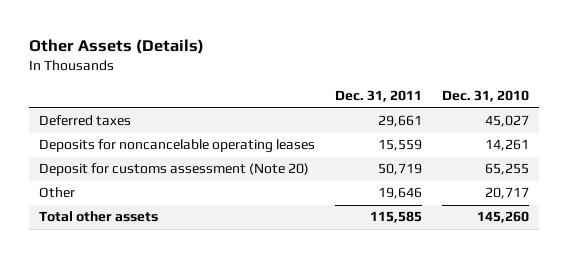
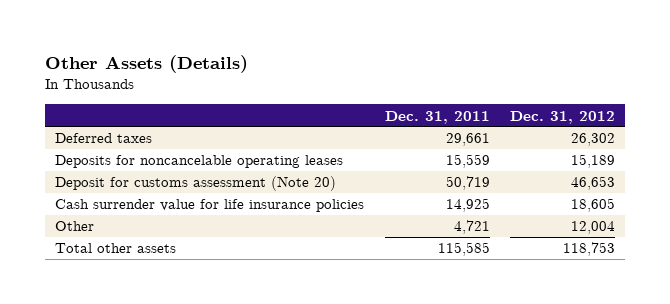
- | Dec. 31, 2011 | Dec. 31, 2010
+ | Dec. 31, 2011 | Dec. 31, 2012
- Other | 19,646 | 20,717
+ Cash surrender value for life insurance policies | 14,925 | 18,605
+ Other | 4,721 | 12,004

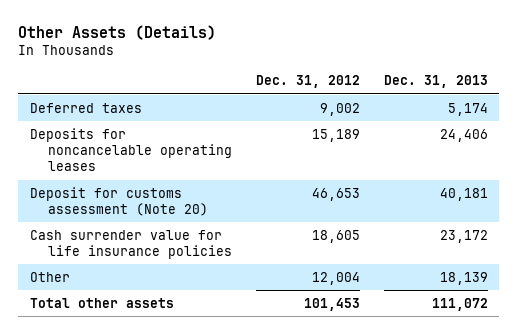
- | Dec. 31, 2011 | Dec. 31, 2012
+ | Dec. 31, 2012 | Dec. 31, 2013
- Deferred taxes | 29,661 | 26,302
+ Deferred taxes | 9,002 | 5,174
- Total other assets | 115,585 | 118,753
+ Total other assets | 101,453 | 111,072

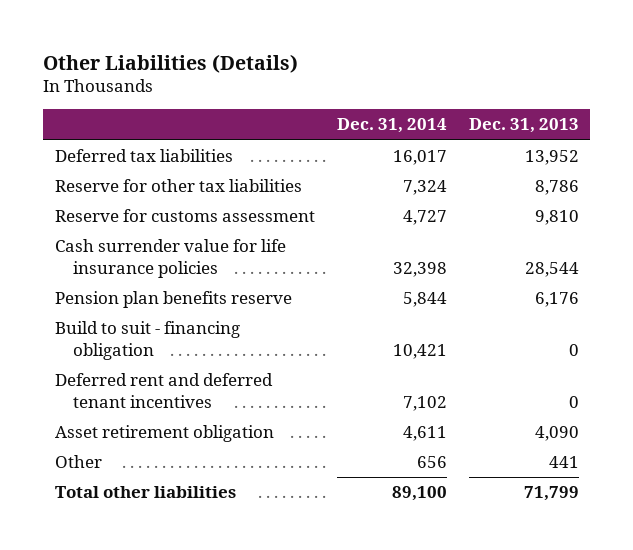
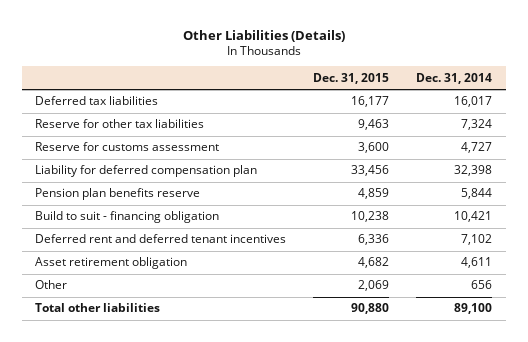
- | Dec. 31, 2014 | Dec. 31, 2013
+ | Dec. 31, 2015 | Dec. 31, 2014
- Cash surrender value for life insurance policies | 32,398 | 28,544
+ Liability for deferred compensation plan | 33,456 | 32,398

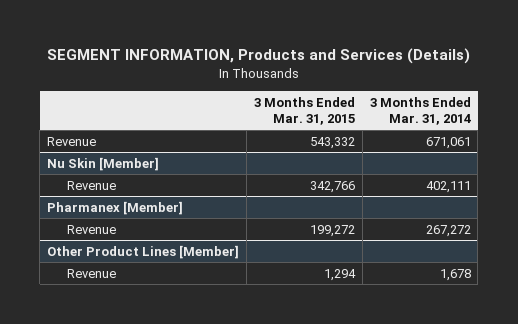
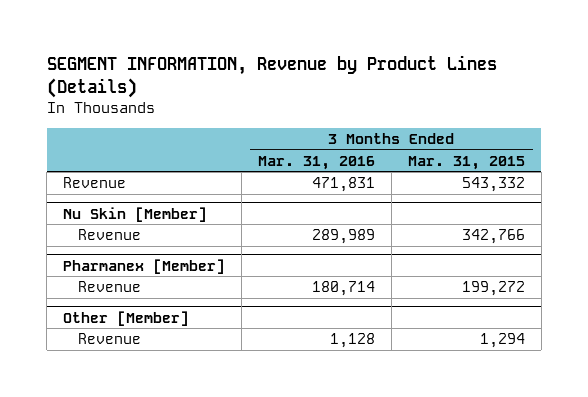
- SEGMENT INFORMATION, Products and Services (Details)
+ SEGMENT INFORMATION, Revenue by Product Lines (Details)
- | 3 Months Ended Mar. 31, 2015 | 3 Months Ended Mar. 31, 2014
+ | 3 Months Ended Mar. 31, 2016 | 3 Months Ended Mar. 31, 2015
- Other Product Lines [Member]
+ Other [Member]

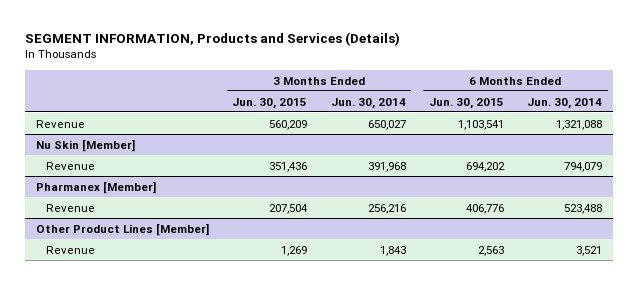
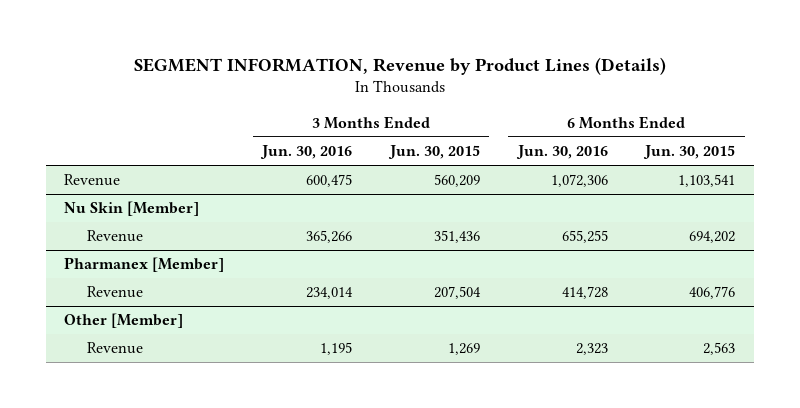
- SEGMENT INFORMATION, Products and Services (Details)
+ SEGMENT INFORMATION, Revenue by Product Lines (Details)
- | 3 Months Ended Jun. 30, 2015 | 3 Months Ended Jun. 30, 2014 | 6 Months Ended Jun. 30, 2015 | 6 Months Ended Jun. 30, 2014
+ | 3 Months Ended Jun. 30, 2016 | 3 Months Ended Jun. 30, 2015 | 6 Months Ended Jun. 30, 2016 | 6 Months Ended Jun. 30, 2015
- Other Product Lines [Member]
+ Other [Member]

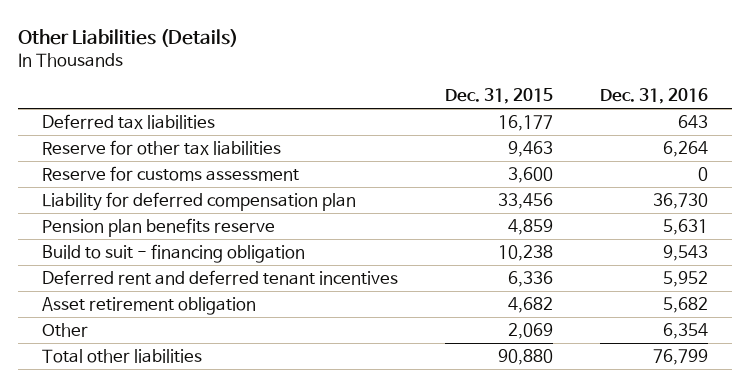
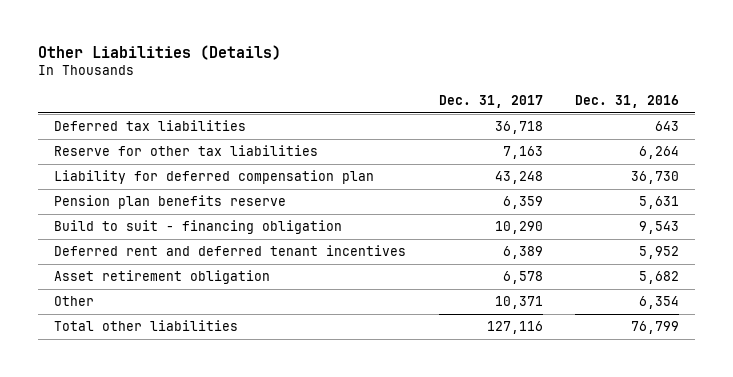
- | Dec. 31, 2015 | Dec. 31, 2016
+ | Dec. 31, 2017 | Dec. 31, 2016
- Reserve for customs assessment | 3,600 | 0

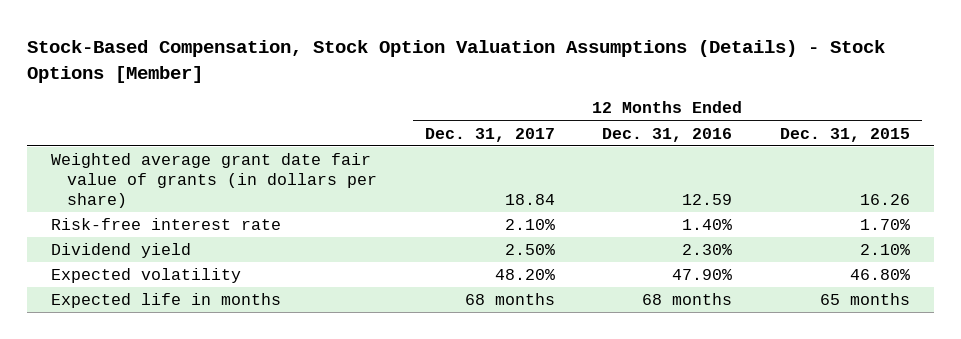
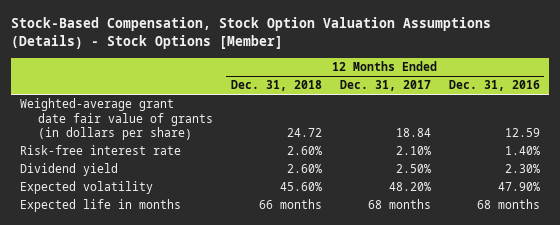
- | 12 Months Ended Dec. 31, 2017 | 12 Months Ended Dec. 31, 2016 | 12 Months Ended Dec. 31, 2015
+ | 12 Months Ended Dec. 31, 2018 | 12 Months Ended Dec. 31, 2017 | 12 Months Ended Dec. 31, 2016
- Weighted average grant date fair value of grants (in dollars per share) | 18.84 | 12.59 | 16.26
+ Weighted-average grant date fair value of grants (in dollars per share) | 24.72 | 18.84 | 12.59

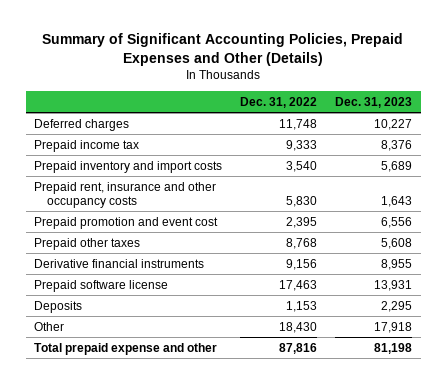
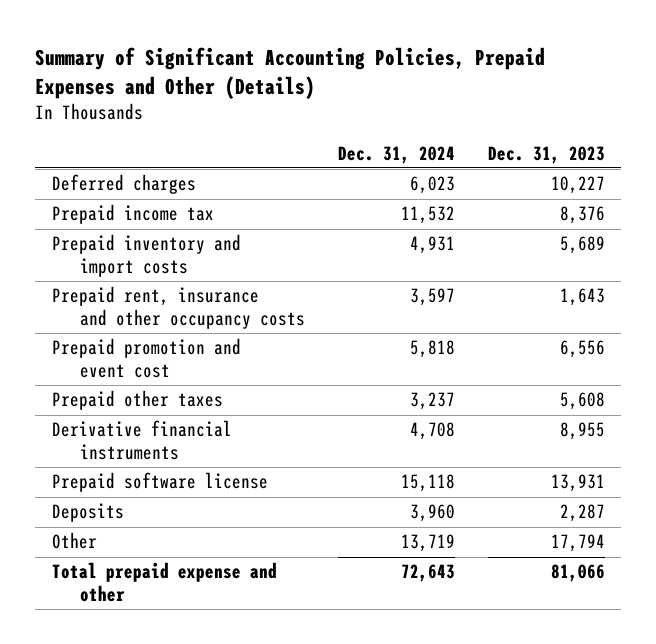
- | Dec. 31, 2022 | Dec. 31, 2023
+ | Dec. 31, 2024 | Dec. 31, 2023
- Deposits | 1,153 | 2,295
- Other | 18,430 | 17,918
- Total prepaid expense and other | 87,816 | 81,198
+ Deposits | 3,960 | 2,287
+ Other | 13,719 | 17,794
+ Total prepaid expense and other | 72,643 | 81,066

